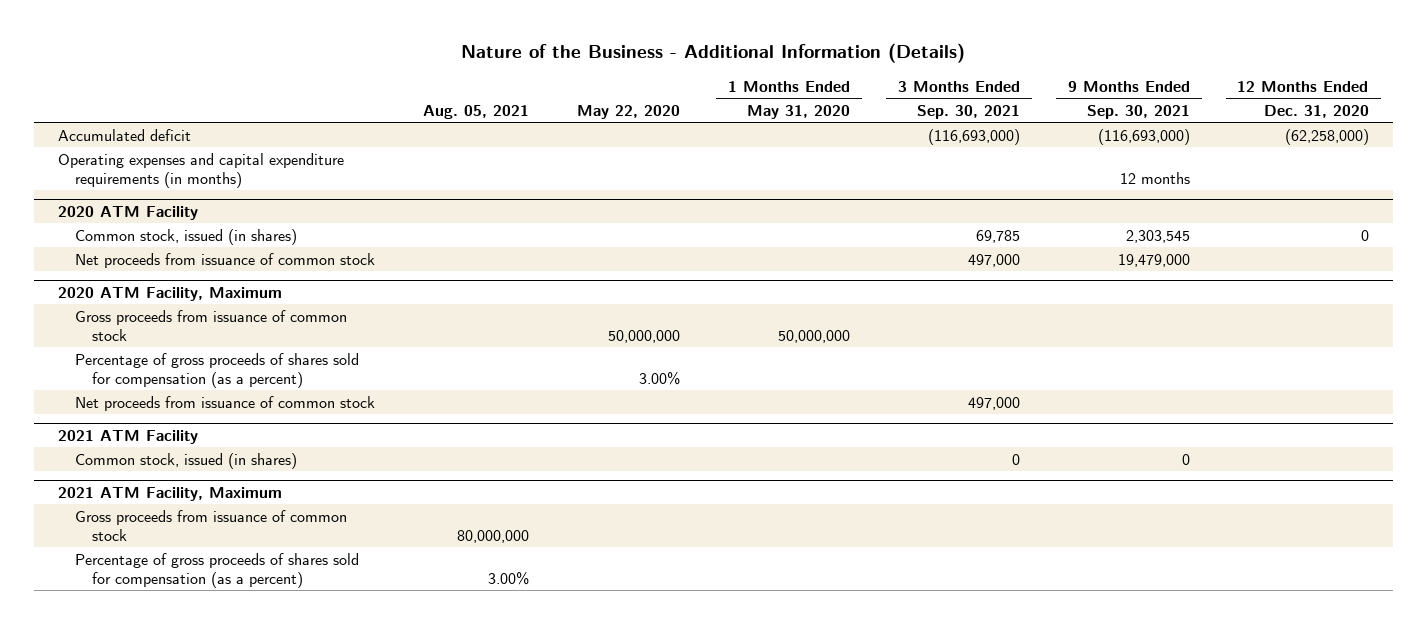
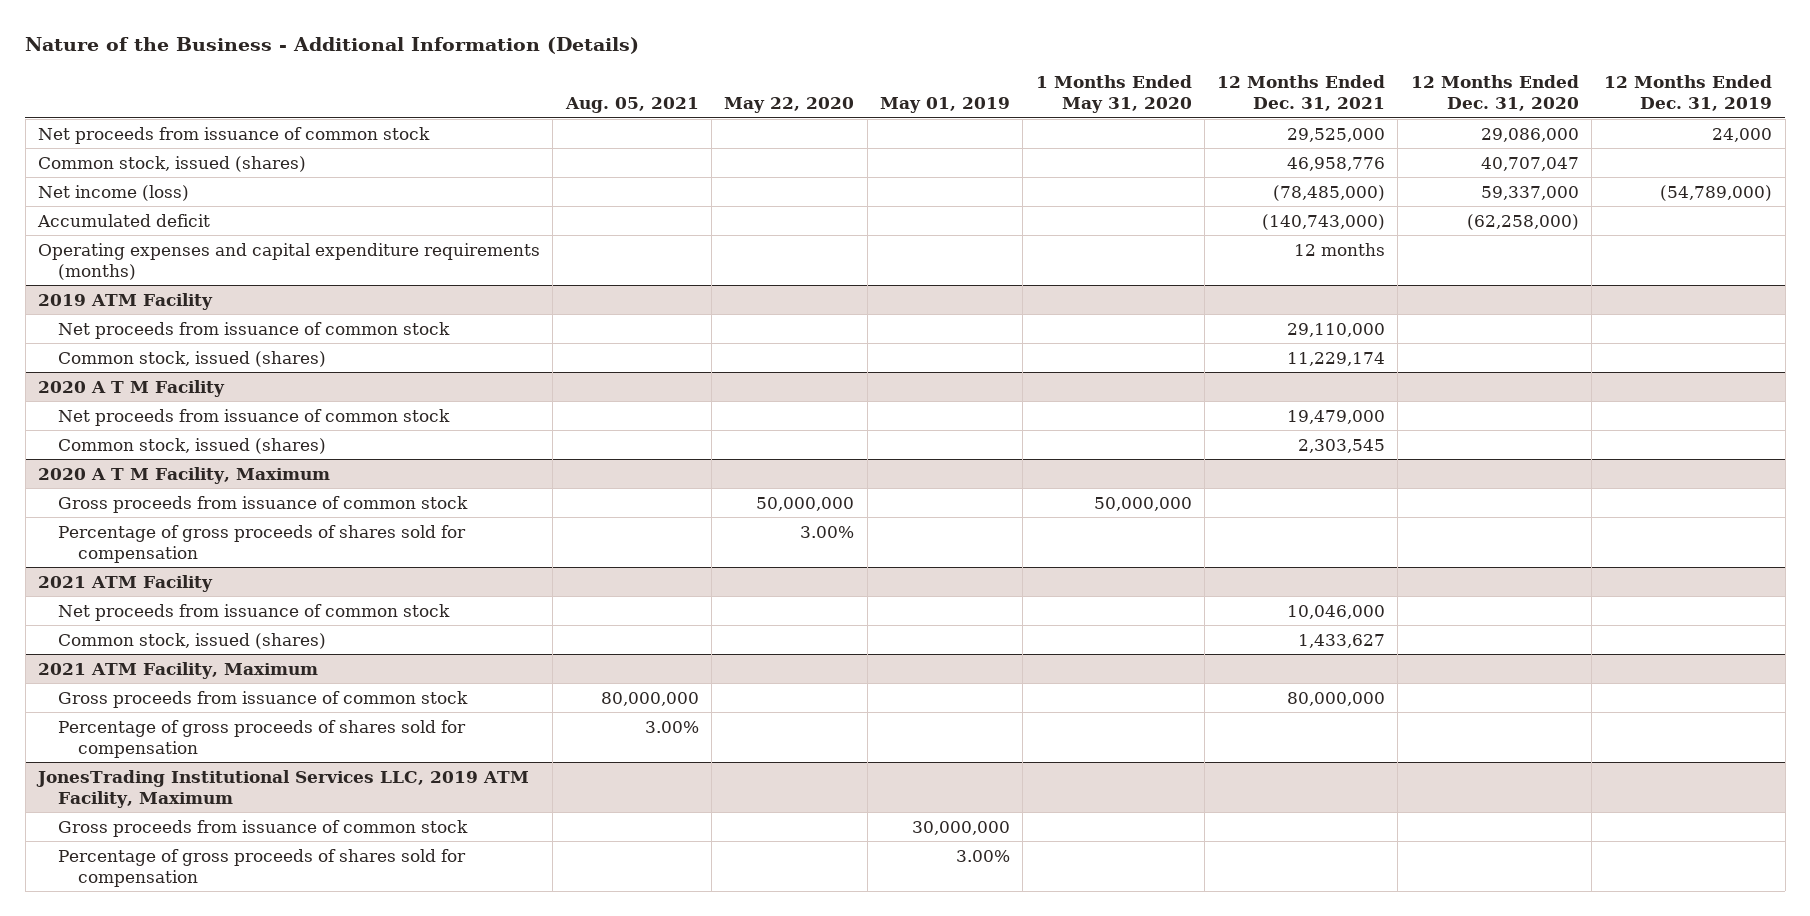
- | Aug. 05, 2021 | May 22, 2020 | 1 Months Ended May 31, 2020 | 3 Months Ended Sep. 30, 2021 | 9 Months Ended Sep. 30, 2021 | 12 Months Ended Dec. 31, 2020
+ | Aug. 05, 2021 | May 22, 2020 | May 01, 2019 | 1 Months Ended May 31, 2020 | 12 Months Ended Dec. 31, 2021 | 12 Months Ended Dec. 31, 2020 | 12 Months Ended Dec. 31, 2019
+ Net proceeds from issuance of common stock | | | | | 29,525,000 | 29,086,000 | 24,000
+ Common stock, issued (shares) | | | | | 46,958,776 | 40,707,047 |
+ Net income (loss) | | | | | (78,485,000) | 59,337,000 | (54,789,000)
- Operating expenses and capital expenditure requirements (in months) | | | | | 12 months |
- 2020 ATM Facility
- Common stock, issued (in shares) | | | | 69,785 | 2,303,545 | 0
+ Operating expenses and capital expenditure requirements (months) | | | | | 12 months | |
+ 2019 ATM Facility
+ Net proceeds from issuance of common stock | | | | | 29,110,000 | |
+ Common stock, issued (shares) | | | | | 11,229,174 | |
+ 2020 A T M Facility
- 2020 ATM Facility, Maximum
+ Common stock, issued (shares) | | | | | 2,303,545 | |
+ 2020 A T M Facility, Maximum
- Percentage of gross proceeds of shares sold for compensation (as a percent) | | 3.00% | | | |
- Net proceeds from issuance of common stock | | | | 497,000 | |
+ Percentage of gross proceeds of shares sold for compensation | | 3.00% | | | | |
@ 2021 ATM Facility
- Common stock, issued (in shares) | | | | 0 | 0 |
+ Net proceeds from issuance of common stock | | | | | 10,046,000 | |
+ Common stock, issued (shares) | | | | | 1,433,627 | |
@ 2021 ATM Facility, Maximum
- Percentage of gross proceeds of shares sold for compensation (as a percent) | 3.00% | | | | |
+ Percentage of gross proceeds of shares sold for compensation | 3.00% | | | | | |
+ JonesTrading Institutional Services LLC, 2019 ATM Facility, Maximum
+ Gross proceeds from issuance of common stock | | | 30,000,000 | | | |
+ Percentage of gross proceeds of shares sold for compensation | | | 3.00% | | | |

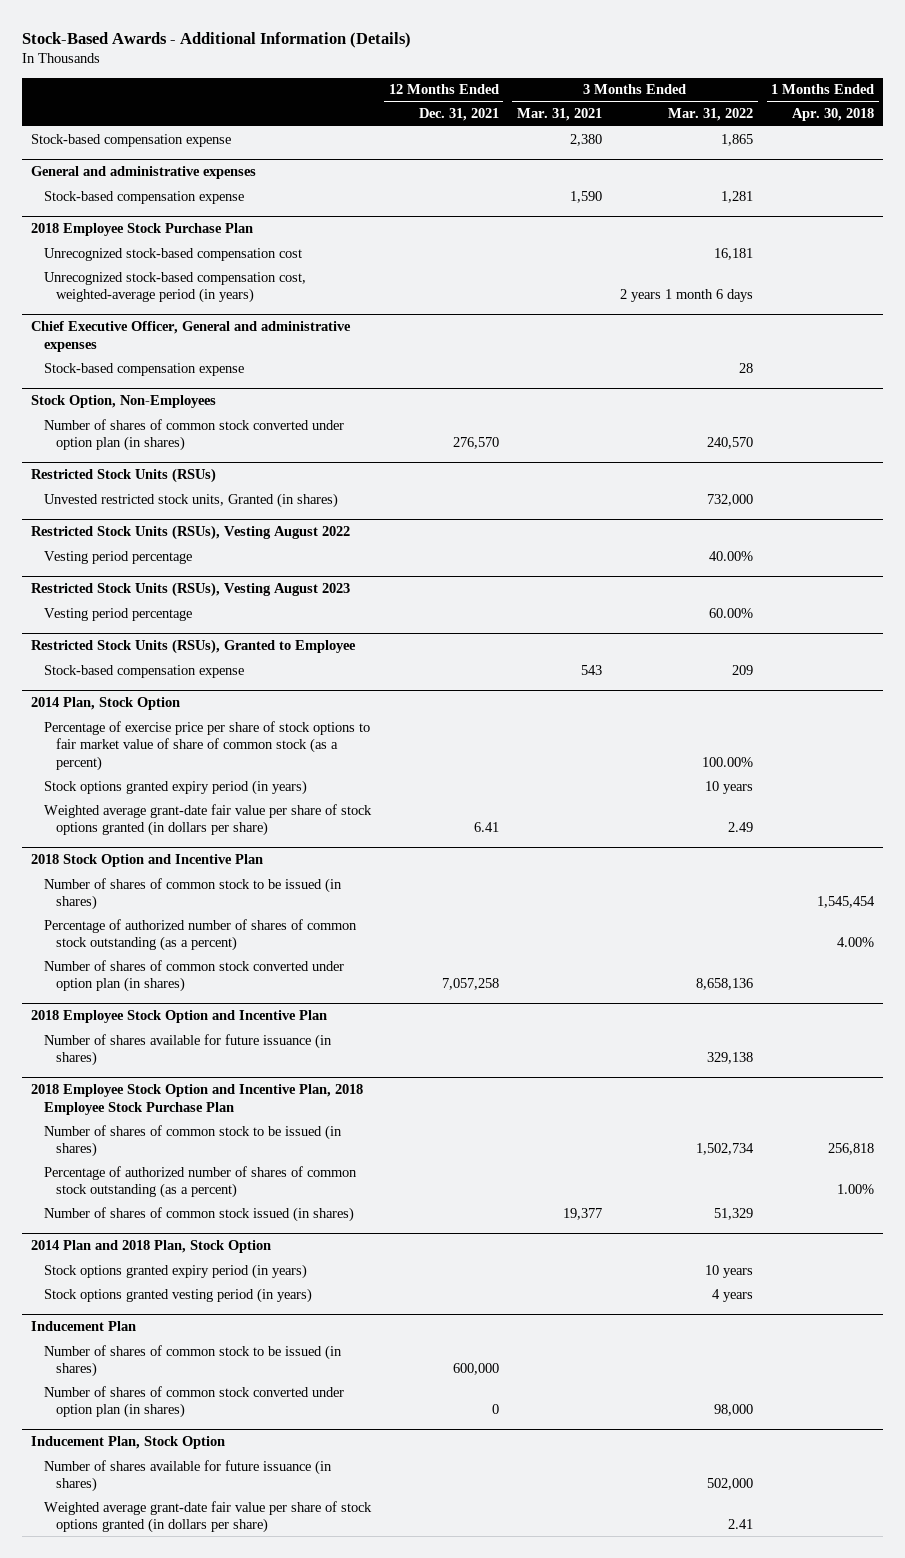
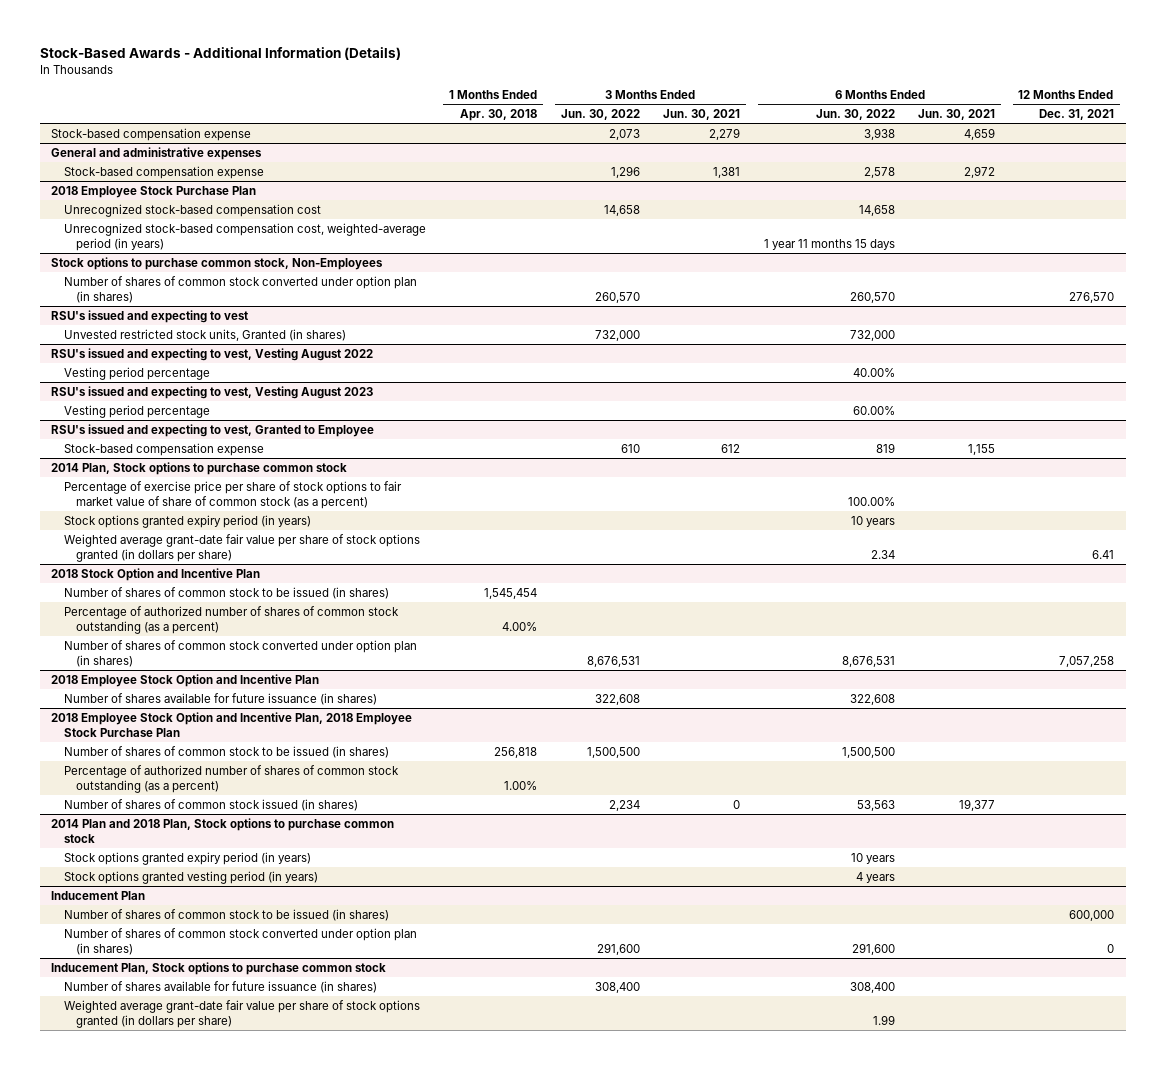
- | 12 Months Ended Dec. 31, 2021 | 3 Months Ended Mar. 31, 2021 | 3 Months Ended Mar. 31, 2022 | 1 Months Ended Apr. 30, 2018
+ | 1 Months Ended Apr. 30, 2018 | 3 Months Ended Jun. 30, 2022 | 3 Months Ended Jun. 30, 2021 | 6 Months Ended Jun. 30, 2022 | 6 Months Ended Jun. 30, 2021 | 12 Months Ended Dec. 31, 2021
- Chief Executive Officer, General and administrative expenses
- Stock-based compensation expense | | | 28 |
- Stock Option, Non-Employees
+ Stock options to purchase common stock, Non-Employees
- Restricted Stock Units (RSUs)
+ RSU's issued and expecting to vest
- Restricted Stock Units (RSUs), Vesting August 2022
- Vesting period percentage | | | 40.00% |
- Restricted Stock Units (RSUs), Vesting August 2023
- Vesting period percentage | | | 60.00% |
- Restricted Stock Units (RSUs), Granted to Employee
- Stock-based compensation expense | | 543 | 209 |
- 2014 Plan, Stock Option
+ RSU's issued and expecting to vest, Vesting August 2022
+ Vesting period percentage | | | | 40.00% | |
+ RSU's issued and expecting to vest, Vesting August 2023
+ Vesting period percentage | | | | 60.00% | |
+ RSU's issued and expecting to vest, Granted to Employee
+ Stock-based compensation expense | | 610 | 612 | 819 | 1,155 |
+ 2014 Plan, Stock options to purchase common stock
- 2014 Plan and 2018 Plan, Stock Option
+ 2014 Plan and 2018 Plan, Stock options to purchase common stock
- Inducement Plan, Stock Option
+ Inducement Plan, Stock options to purchase common stock

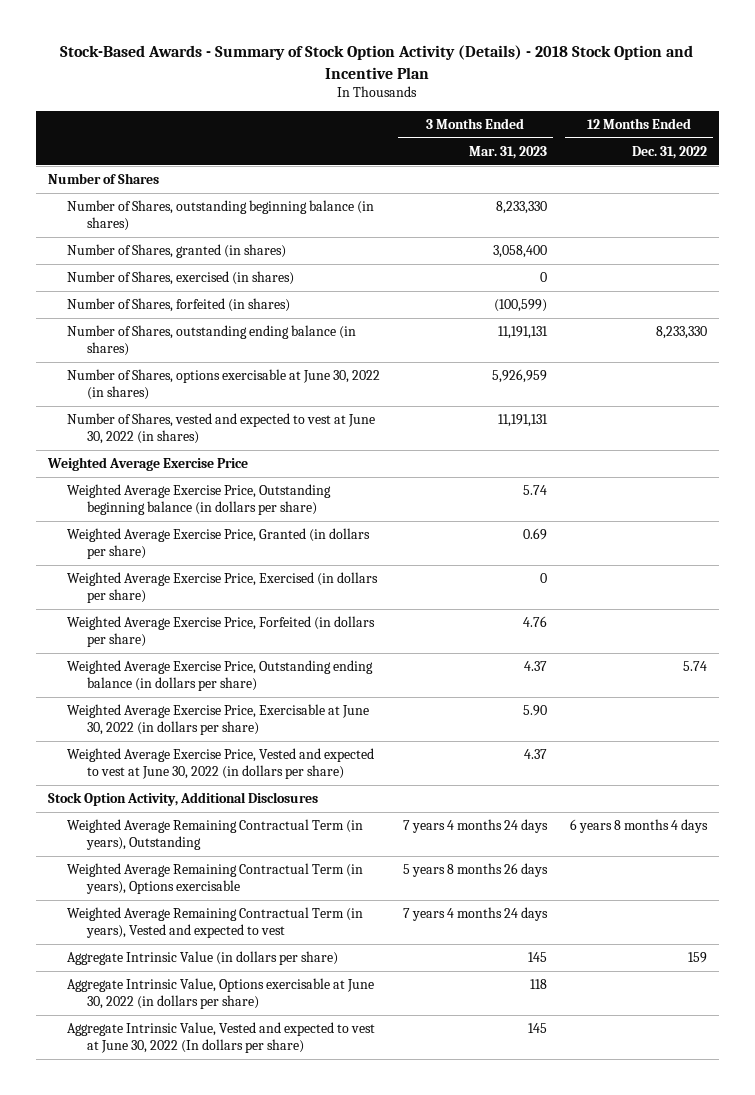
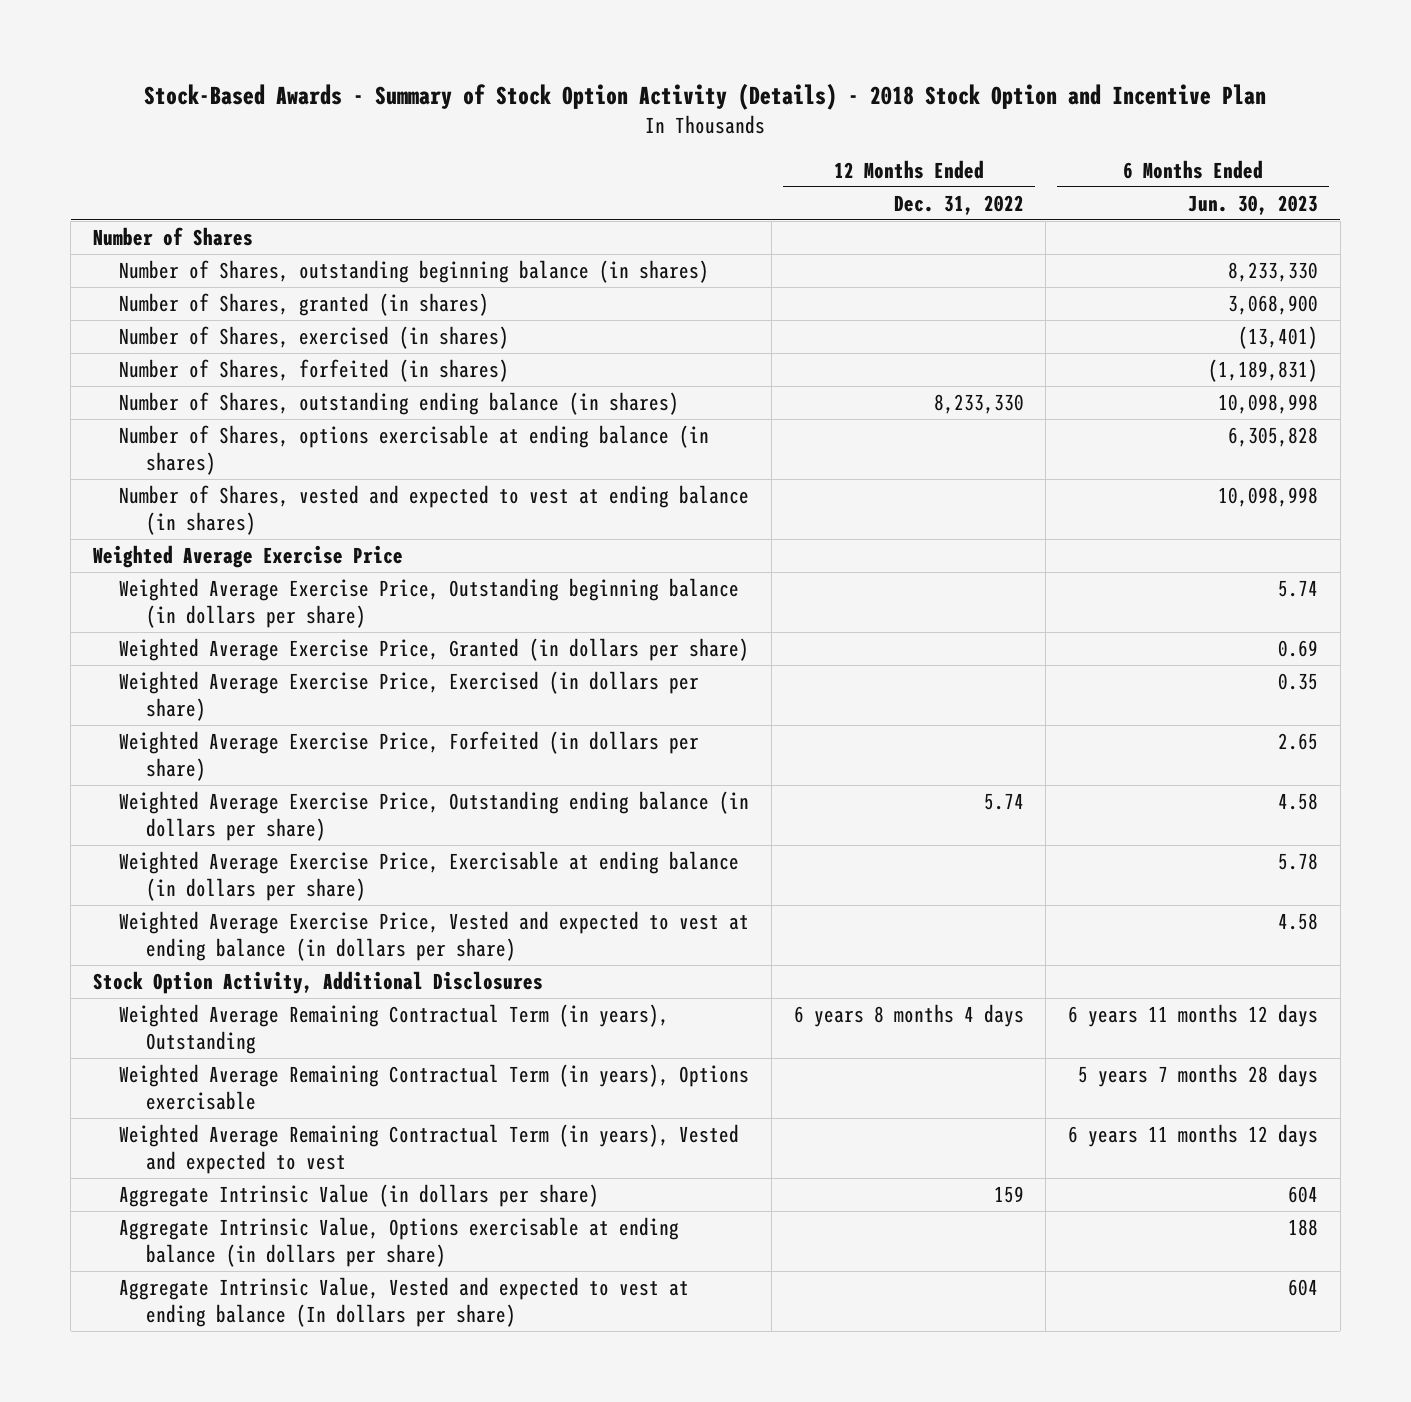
- | 3 Months Ended Mar. 31, 2023 | 12 Months Ended Dec. 31, 2022
+ | 12 Months Ended Dec. 31, 2022 | 6 Months Ended Jun. 30, 2023
- Number of Shares, options exercisable at June 30, 2022 (in shares) | 5,926,959 |
- Number of Shares, vested and expected to vest at June 30, 2022 (in shares) | 11,191,131 |
+ Number of Shares, options exercisable at ending balance (in shares) | | 6,305,828
+ Number of Shares, vested and expected to vest at ending balance (in shares) | | 10,098,998
- Weighted Average Exercise Price, Exercisable at June 30, 2022 (in dollars per share) | 5.90 |
- Weighted Average Exercise Price, Vested and expected to vest at June 30, 2022 (in dollars per share) | 4.37 |
+ Weighted Average Exercise Price, Exercisable at ending balance (in dollars per share) | | 5.78
+ Weighted Average Exercise Price, Vested and expected to vest at ending balance (in dollars per share) | | 4.58
- Aggregate Intrinsic Value, Options exercisable at June 30, 2022 (in dollars per share) | 118 |
- Aggregate Intrinsic Value, Vested and expected to vest at June 30, 2022 (In dollars per share) | 145 |
+ Aggregate Intrinsic Value, Options exercisable at ending balance (in dollars per share) | | 188
+ Aggregate Intrinsic Value, Vested and expected to vest at ending balance (In dollars per share) | | 604

